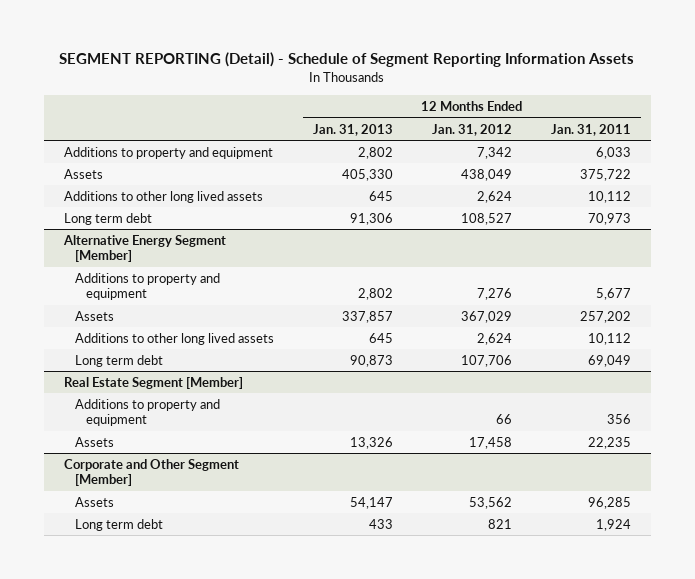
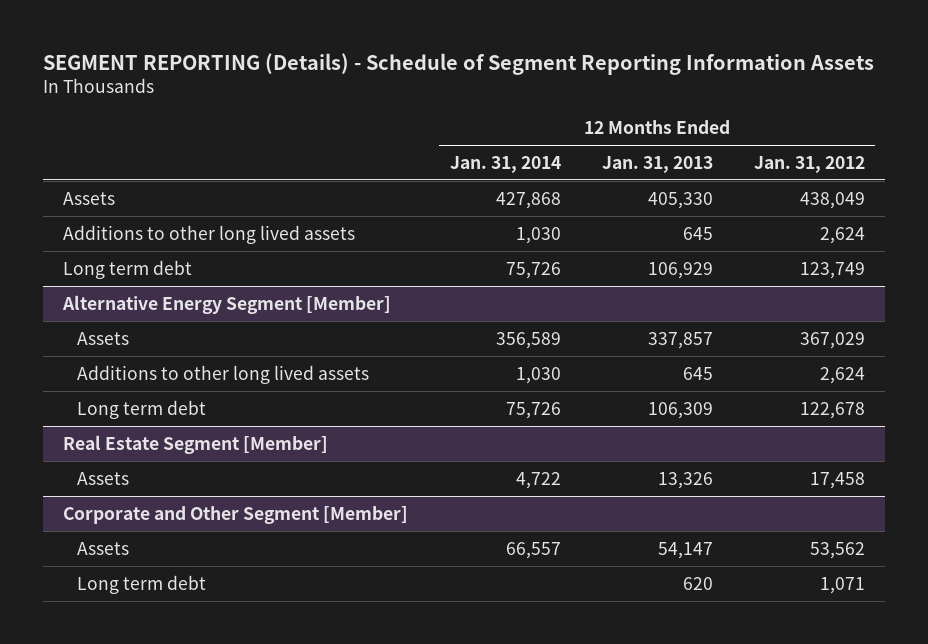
- SEGMENT REPORTING (Detail) - Schedule of Segment Reporting Information Assets
+ SEGMENT REPORTING (Details) - Schedule of Segment Reporting Information Assets
- | 12 Months Ended Jan. 31, 2013 | 12 Months Ended Jan. 31, 2012 | 12 Months Ended Jan. 31, 2011
+ | 12 Months Ended Jan. 31, 2014 | 12 Months Ended Jan. 31, 2013 | 12 Months Ended Jan. 31, 2012
- Additions to property and equipment | 2,802 | 7,342 | 6,033
- Long term debt | 91,306 | 108,527 | 70,973
+ Long term debt | 75,726 | 106,929 | 123,749
@ Alternative Energy Segment [Member]
- Additions to property and equipment | 2,802 | 7,276 | 5,677
- Long term debt | 90,873 | 107,706 | 69,049
+ Long term debt | 75,726 | 106,309 | 122,678
@ Real Estate Segment [Member]
- Additions to property and equipment | | 66 | 356
@ Corporate and Other Segment [Member]
- Long term debt | 433 | 821 | 1,924
+ Long term debt | | 620 | 1,071

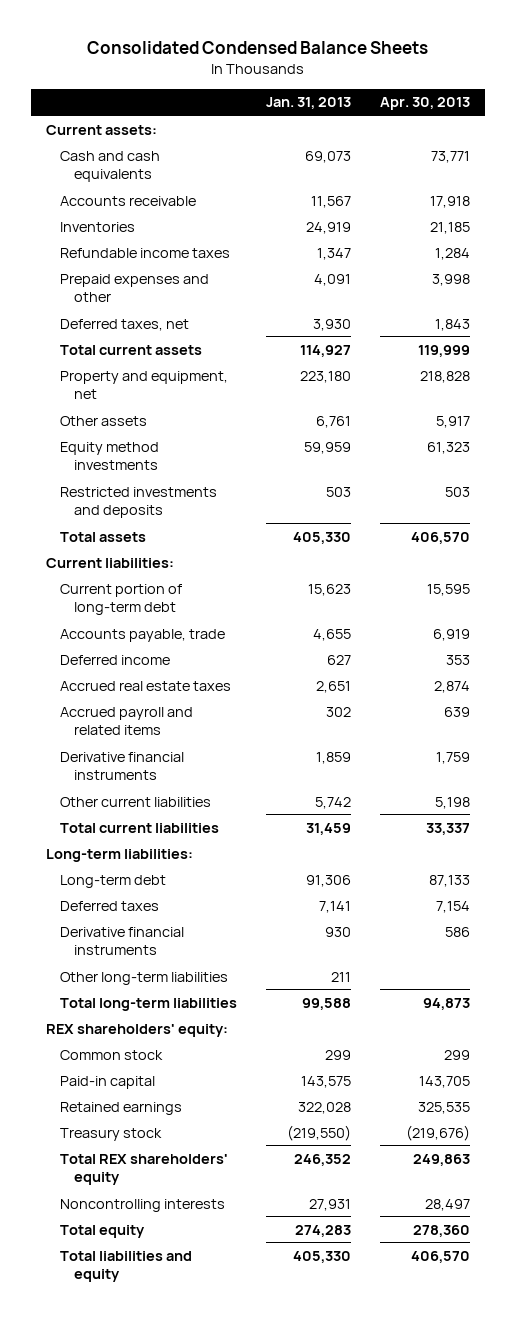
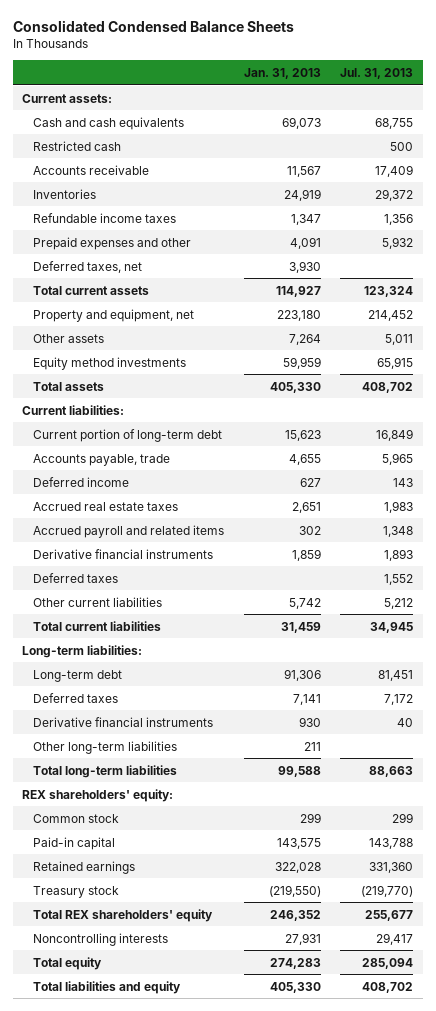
- | Jan. 31, 2013 | Apr. 30, 2013
+ | Jan. 31, 2013 | Jul. 31, 2013
+ Restricted cash | | 500
- Other assets | 6,761 | 5,917
+ Other assets | 7,264 | 5,011
- Restricted investments and deposits | 503 | 503
+ Deferred taxes | | 1,552

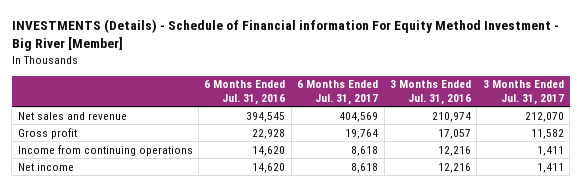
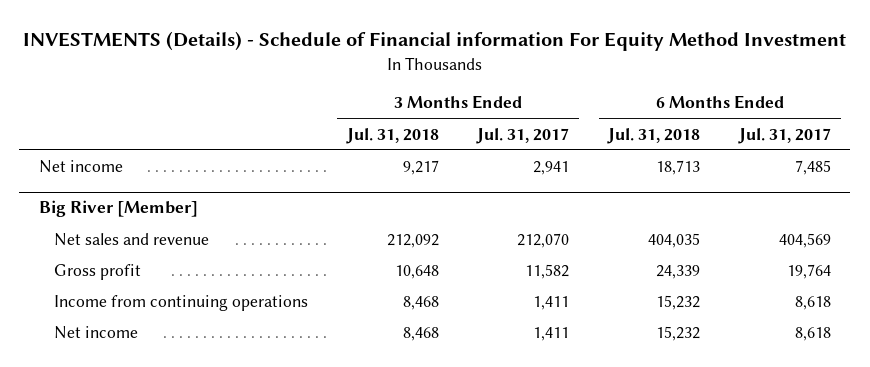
- INVESTMENTS (Details) - Schedule of Financial information For Equity Method Investment - Big River [Member]
+ INVESTMENTS (Details) - Schedule of Financial information For Equity Method Investment
- | 6 Months Ended Jul. 31, 2016 | 6 Months Ended Jul. 31, 2017 | 3 Months Ended Jul. 31, 2016 | 3 Months Ended Jul. 31, 2017
+ | 3 Months Ended Jul. 31, 2018 | 3 Months Ended Jul. 31, 2017 | 6 Months Ended Jul. 31, 2018 | 6 Months Ended Jul. 31, 2017
+ Net income | 9,217 | 2,941 | 18,713 | 7,485
+ Big River [Member]

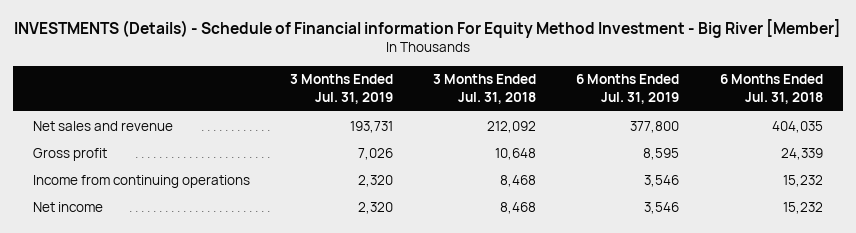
- INVESTMENTS (Details) - Schedule of Financial information For Equity Method Investment
+ INVESTMENTS (Details) - Schedule of Financial information For Equity Method Investment - Big River [Member]
- | 3 Months Ended Jul. 31, 2018 | 3 Months Ended Jul. 31, 2017 | 6 Months Ended Jul. 31, 2018 | 6 Months Ended Jul. 31, 2017
+ | 3 Months Ended Jul. 31, 2019 | 3 Months Ended Jul. 31, 2018 | 6 Months Ended Jul. 31, 2019 | 6 Months Ended Jul. 31, 2018
- Net income | 9,217 | 2,941 | 18,713 | 7,485
- Big River [Member]

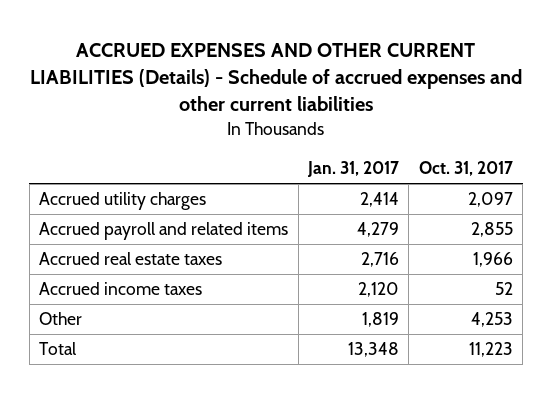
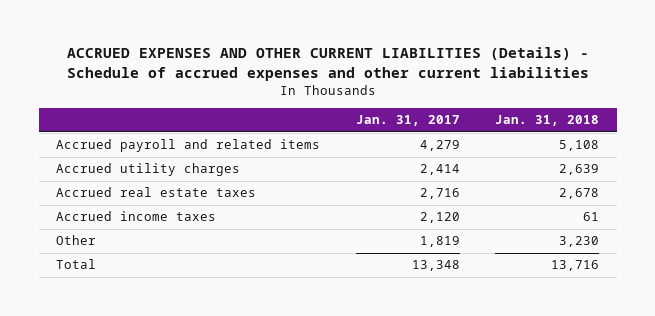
- | Jan. 31, 2017 | Oct. 31, 2017
+ | Jan. 31, 2017 | Jan. 31, 2018
moved down: Accrued utility charges | 2,414 | 2,639

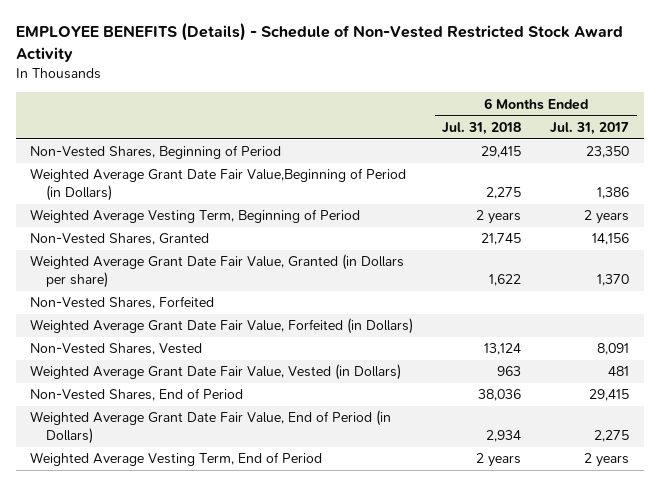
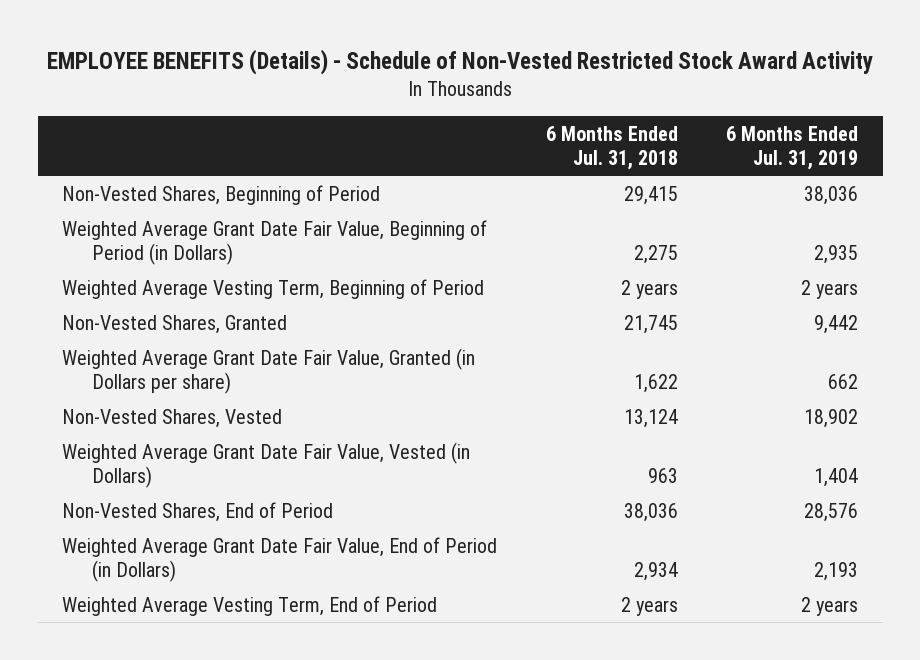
- | 6 Months Ended Jul. 31, 2018 | 6 Months Ended Jul. 31, 2017
+ | 6 Months Ended Jul. 31, 2018 | 6 Months Ended Jul. 31, 2019
- Weighted Average Grant Date Fair Value,Beginning of Period (in Dollars) | 2,275 | 1,386
+ Weighted Average Grant Date Fair Value, Beginning of Period (in Dollars) | 2,275 | 2,935
- Non-Vested Shares, Forfeited
- Weighted Average Grant Date Fair Value, Forfeited (in Dollars)

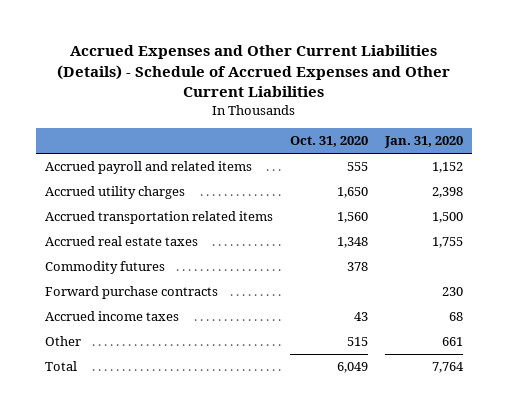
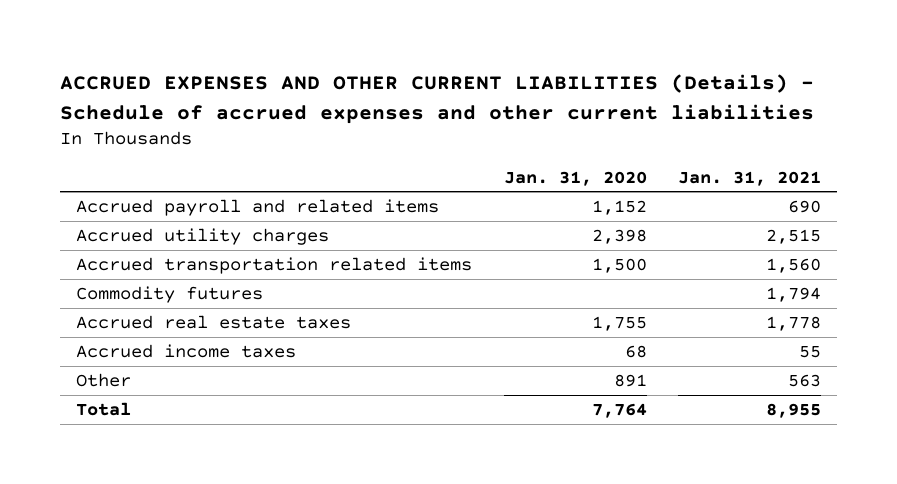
- Accrued Expenses and Other Current Liabilities (Details) - Schedule of Accrued Expenses and Other Current Liabilities
+ ACCRUED EXPENSES AND OTHER CURRENT LIABILITIES (Details) - Schedule of accrued expenses and other current liabilities
- | Oct. 31, 2020 | Jan. 31, 2020
+ | Jan. 31, 2020 | Jan. 31, 2021
- Forward purchase contracts | | 230
moved down: Accrued real estate taxes | 1,755 | 1,778
- Other | 515 | 661
+ Other | 891 | 563

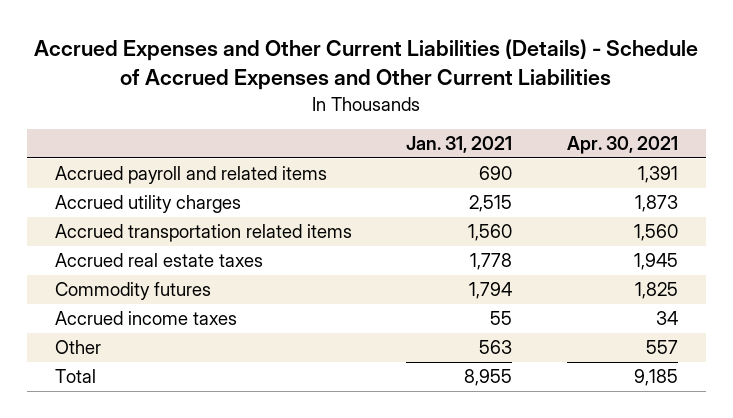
- ACCRUED EXPENSES AND OTHER CURRENT LIABILITIES (Details) - Schedule of accrued expenses and other current liabilities
+ Accrued Expenses and Other Current Liabilities (Details) - Schedule of Accrued Expenses and Other Current Liabilities
- | Jan. 31, 2020 | Jan. 31, 2021
+ | Jan. 31, 2021 | Apr. 30, 2021
moved down: Commodity futures | 1,794 | 1,825

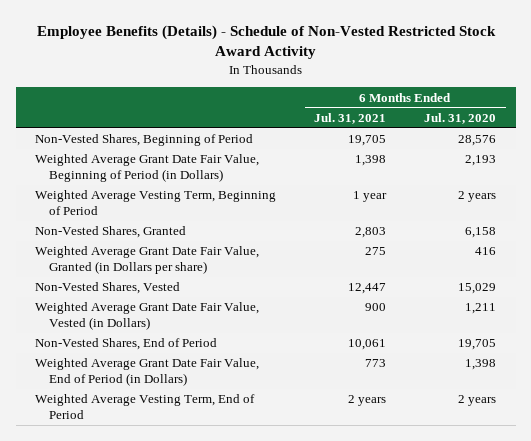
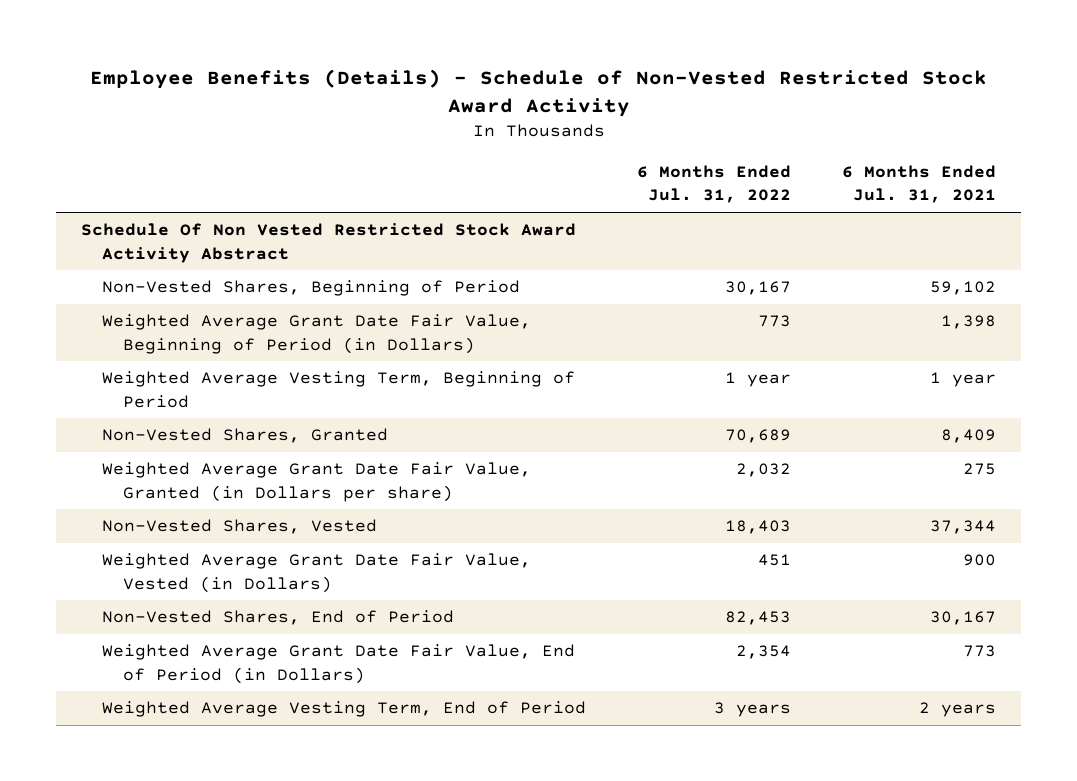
- | 6 Months Ended Jul. 31, 2021 | 6 Months Ended Jul. 31, 2020
+ | 6 Months Ended Jul. 31, 2022 | 6 Months Ended Jul. 31, 2021
- Non-Vested Shares, Beginning of Period | 19,705 | 28,576
+ Schedule Of Non Vested Restricted Stock Award Activity Abstract
+ Non-Vested Shares, Beginning of Period | 30,167 | 59,102
- Non-Vested Shares, Granted | 2,803 | 6,158
+ Non-Vested Shares, Granted | 70,689 | 8,409
- Non-Vested Shares, Vested | 12,447 | 15,029
+ Non-Vested Shares, Vested | 18,403 | 37,344
- Non-Vested Shares, End of Period | 10,061 | 19,705
+ Non-Vested Shares, End of Period | 82,453 | 30,167

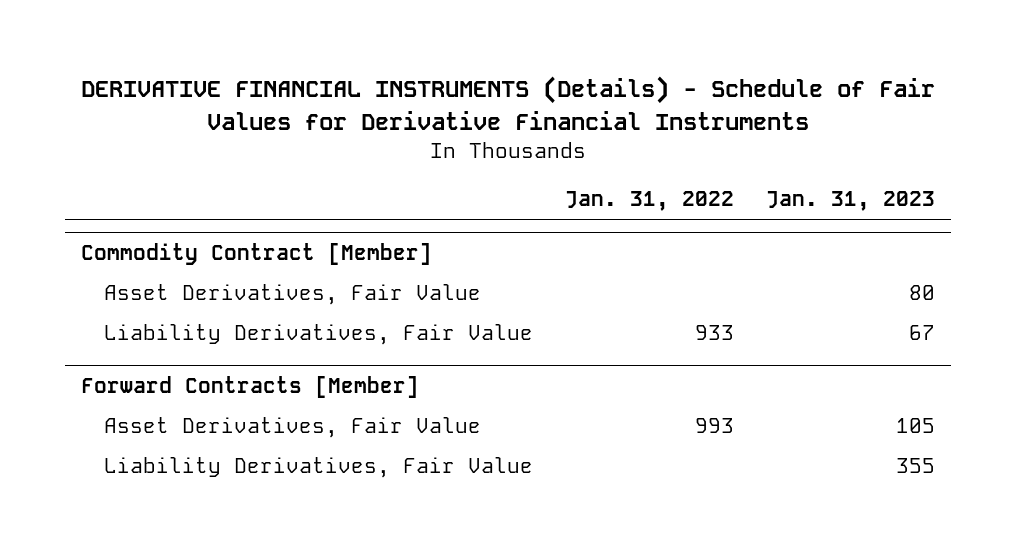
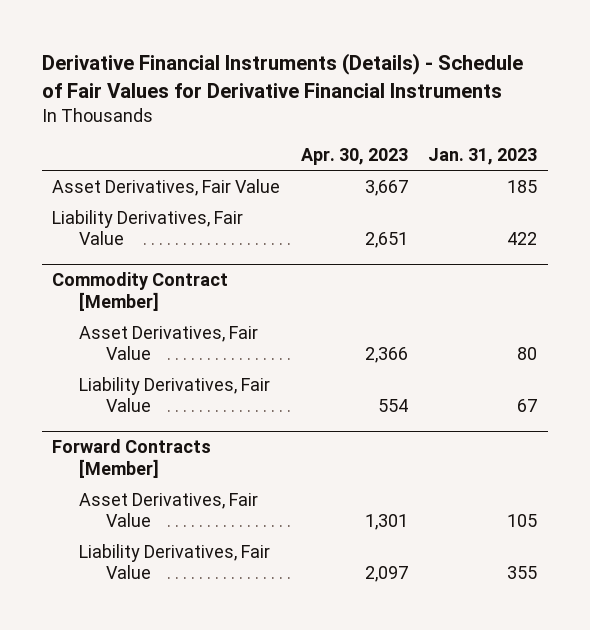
- DERIVATIVE FINANCIAL INSTRUMENTS (Details) - Schedule of Fair Values for Derivative Financial Instruments
+ Derivative Financial Instruments (Details) - Schedule of Fair Values for Derivative Financial Instruments
- | Jan. 31, 2022 | Jan. 31, 2023
+ | Apr. 30, 2023 | Jan. 31, 2023
+ Asset Derivatives, Fair Value | 3,667 | 185
+ Liability Derivatives, Fair Value | 2,651 | 422

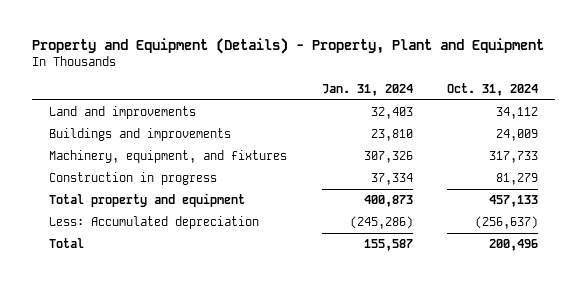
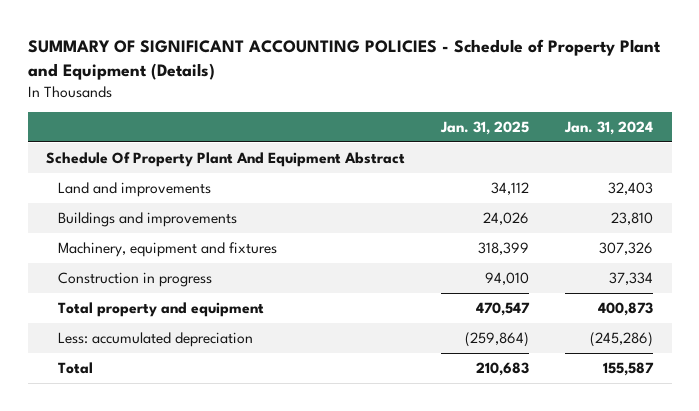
- Property and Equipment (Details) - Property, Plant and Equipment
+ SUMMARY OF SIGNIFICANT ACCOUNTING POLICIES - Schedule of Property Plant and Equipment (Details)
- | Jan. 31, 2024 | Oct. 31, 2024
+ | Jan. 31, 2025 | Jan. 31, 2024
+ Schedule Of Property Plant And Equipment Abstract
- Machinery, equipment, and fixtures | 307,326 | 317,733
+ Machinery, equipment and fixtures | 318,399 | 307,326
- Less: Accumulated depreciation | (245,286) | (256,637)
+ Less: accumulated depreciation | (259,864) | (245,286)

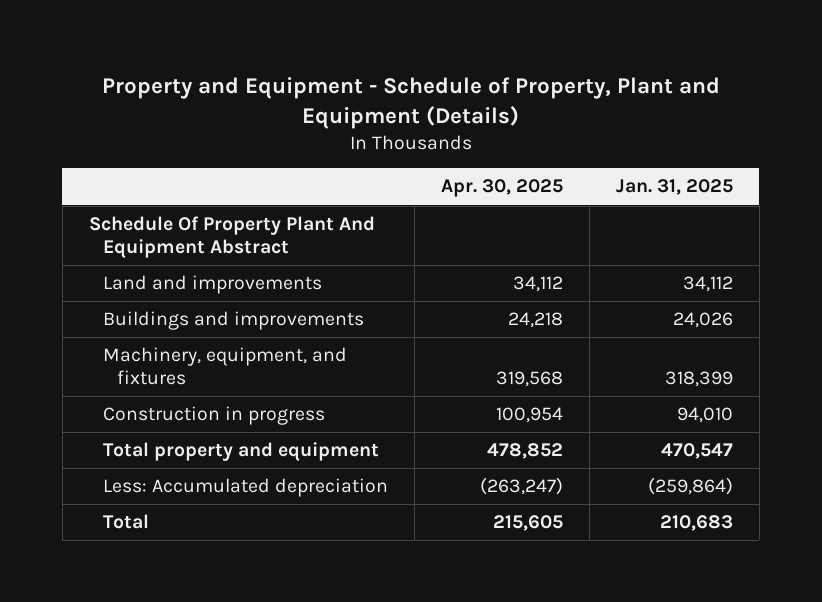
- SUMMARY OF SIGNIFICANT ACCOUNTING POLICIES - Schedule of Property Plant and Equipment (Details)
+ Property and Equipment - Schedule of Property, Plant and Equipment (Details)
- | Jan. 31, 2025 | Jan. 31, 2024
+ | Apr. 30, 2025 | Jan. 31, 2025
- Machinery, equipment and fixtures | 318,399 | 307,326
+ Machinery, equipment, and fixtures | 319,568 | 318,399
- Less: accumulated depreciation | (259,864) | (245,286)
+ Less: Accumulated depreciation | (263,247) | (259,864)

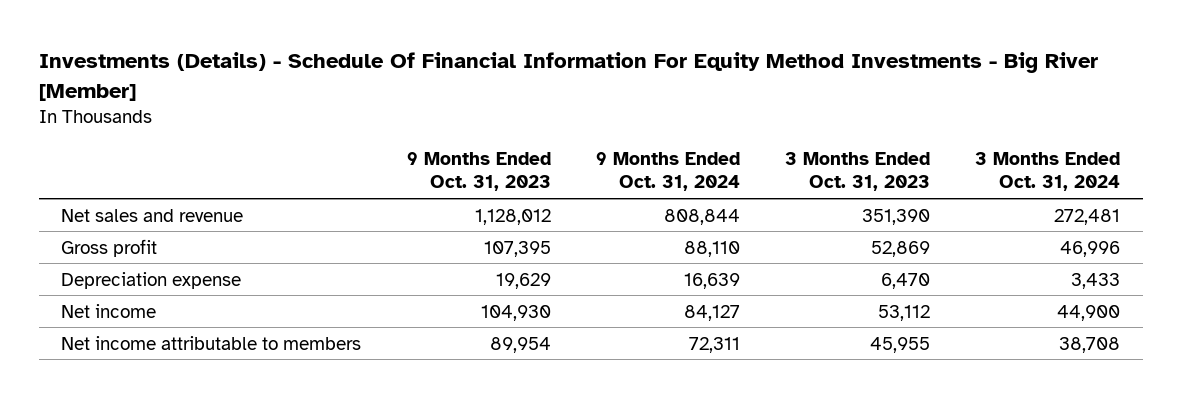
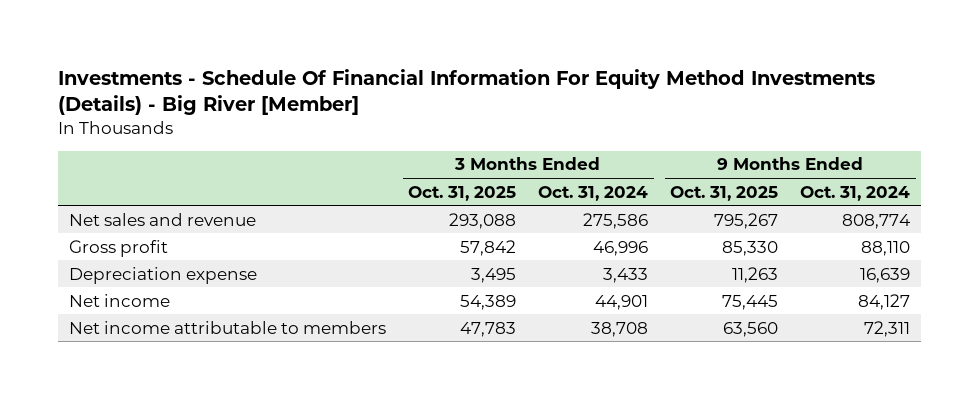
- Investments (Details) - Schedule Of Financial Information For Equity Method Investments - Big River [Member]
+ Investments - Schedule Of Financial Information For Equity Method Investments (Details) - Big River [Member]
- | 9 Months Ended Oct. 31, 2023 | 9 Months Ended Oct. 31, 2024 | 3 Months Ended Oct. 31, 2023 | 3 Months Ended Oct. 31, 2024
+ | 3 Months Ended Oct. 31, 2025 | 3 Months Ended Oct. 31, 2024 | 9 Months Ended Oct. 31, 2025 | 9 Months Ended Oct. 31, 2024
- Net sales and revenue | 1,128,012 | 808,844 | 351,390 | 272,481
+ Net sales and revenue | 293,088 | 275,586 | 795,267 | 808,774
- Net income | 104,930 | 84,127 | 53,112 | 44,900
+ Net income | 54,389 | 44,901 | 75,445 | 84,127

